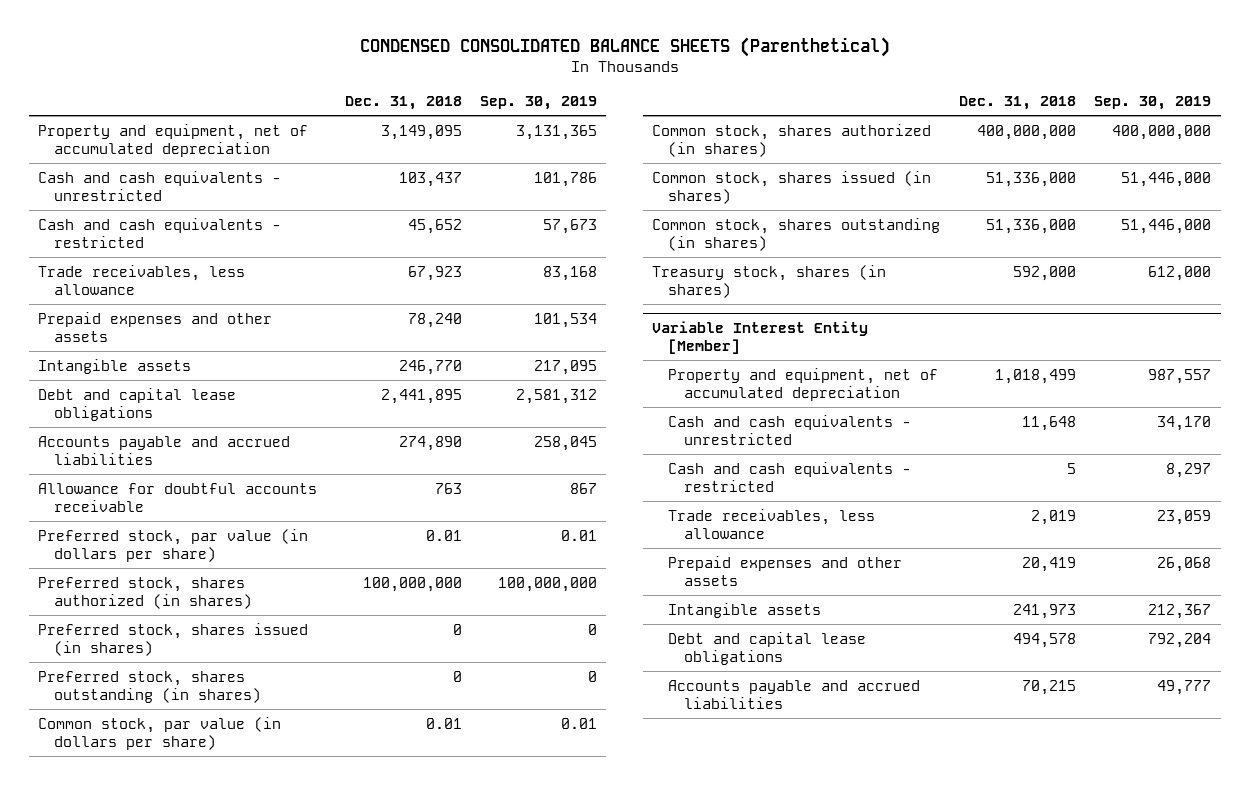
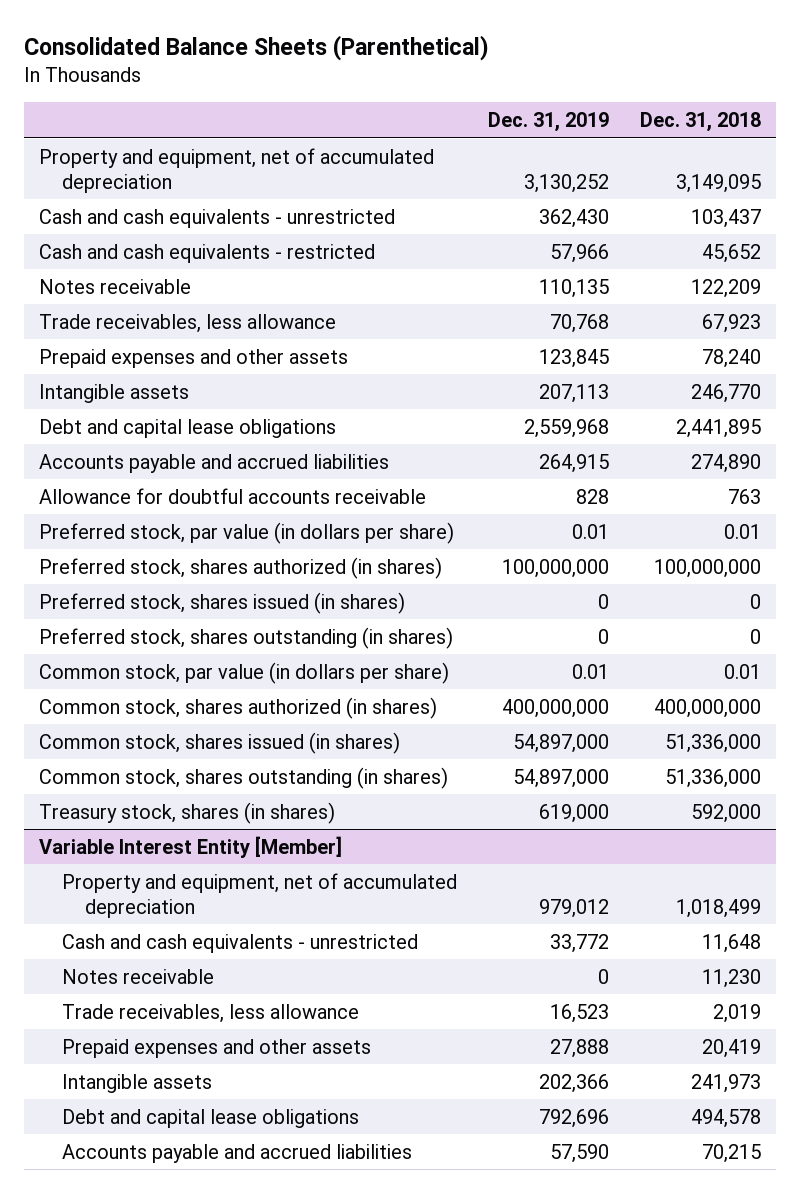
- CONDENSED CONSOLIDATED BALANCE SHEETS (Parenthetical)
+ Consolidated Balance Sheets (Parenthetical)
- | Dec. 31, 2018 | Sep. 30, 2019
+ | Dec. 31, 2019 | Dec. 31, 2018
+ Notes receivable | 110,135 | 122,209
@ Variable Interest Entity [Member]
- Cash and cash equivalents - restricted | 5 | 8,297
+ Notes receivable | 0 | 11,230

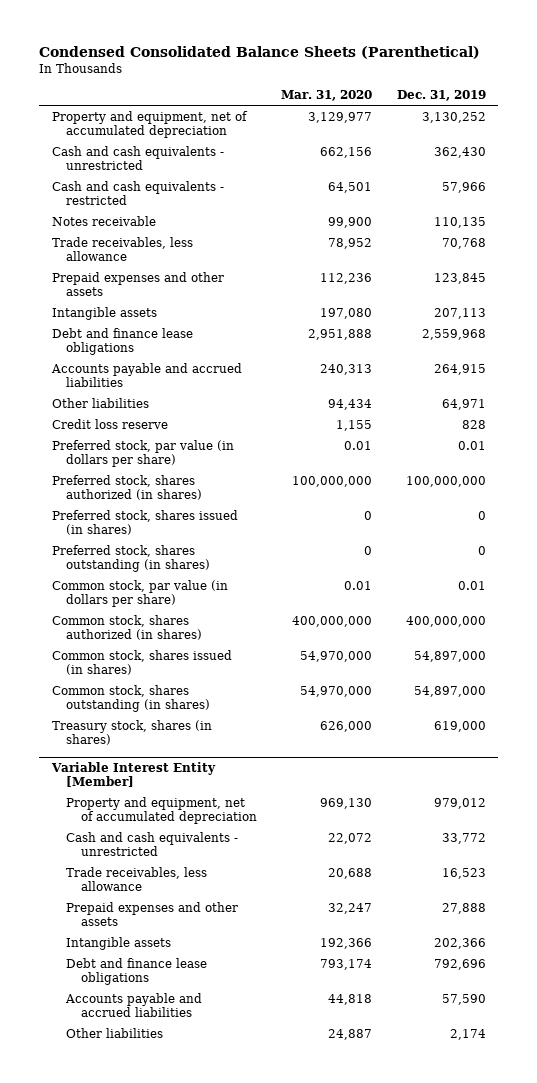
- Consolidated Balance Sheets (Parenthetical)
+ Condensed Consolidated Balance Sheets (Parenthetical)
- | Dec. 31, 2019 | Dec. 31, 2018
+ | Mar. 31, 2020 | Dec. 31, 2019
- Debt and capital lease obligations | 2,559,968 | 2,441,895
+ Debt and finance lease obligations | 2,951,888 | 2,559,968
- Allowance for doubtful accounts receivable | 828 | 763
+ Other liabilities | 94,434 | 64,971
+ Credit loss reserve | 1,155 | 828
@ Variable Interest Entity [Member]
- Notes receivable | 0 | 11,230
- Debt and capital lease obligations | 792,696 | 494,578
+ Debt and finance lease obligations | 793,174 | 792,696
+ Other liabilities | 24,887 | 2,174

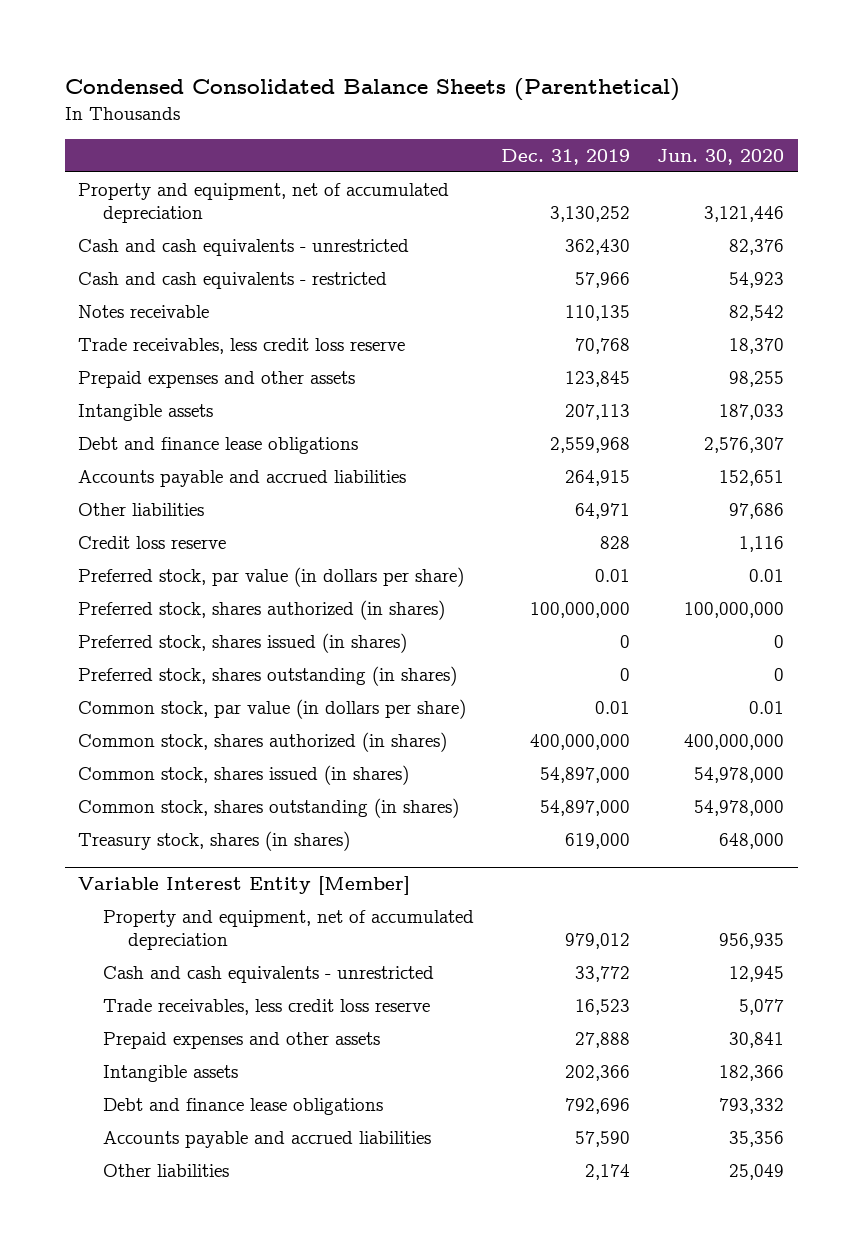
- | Mar. 31, 2020 | Dec. 31, 2019
+ | Dec. 31, 2019 | Jun. 30, 2020
- Trade receivables, less allowance | 78,952 | 70,768
+ Trade receivables, less credit loss reserve | 70,768 | 18,370
@ Variable Interest Entity [Member]
- Trade receivables, less allowance | 20,688 | 16,523
+ Trade receivables, less credit loss reserve | 16,523 | 5,077

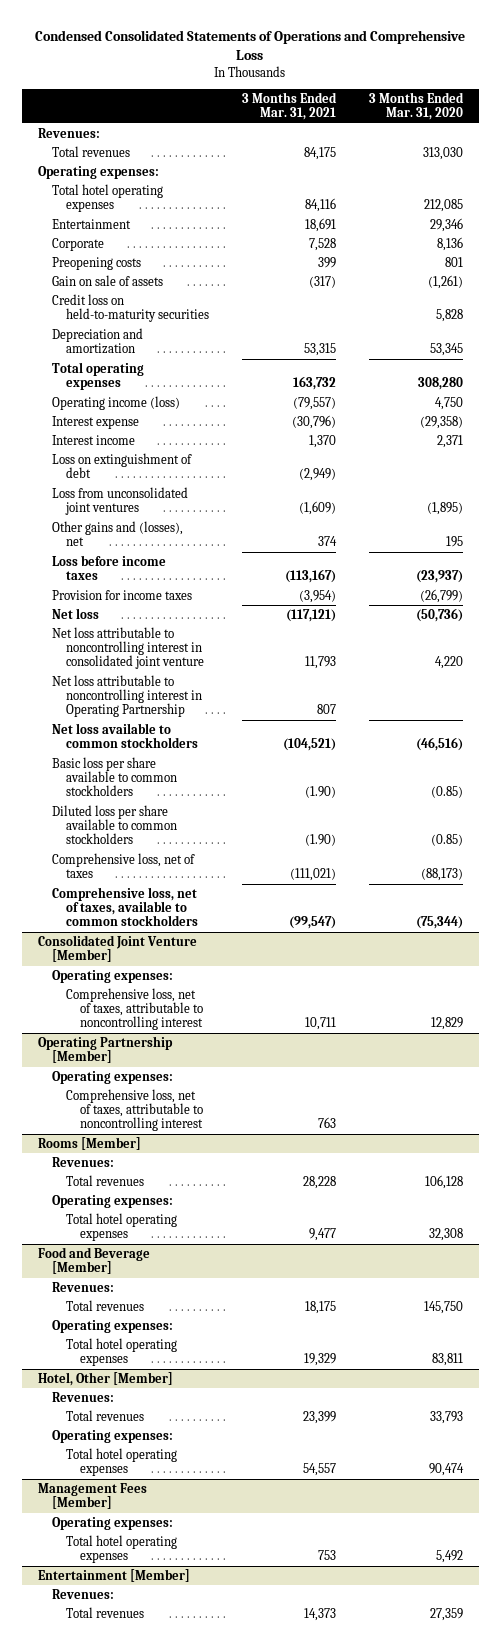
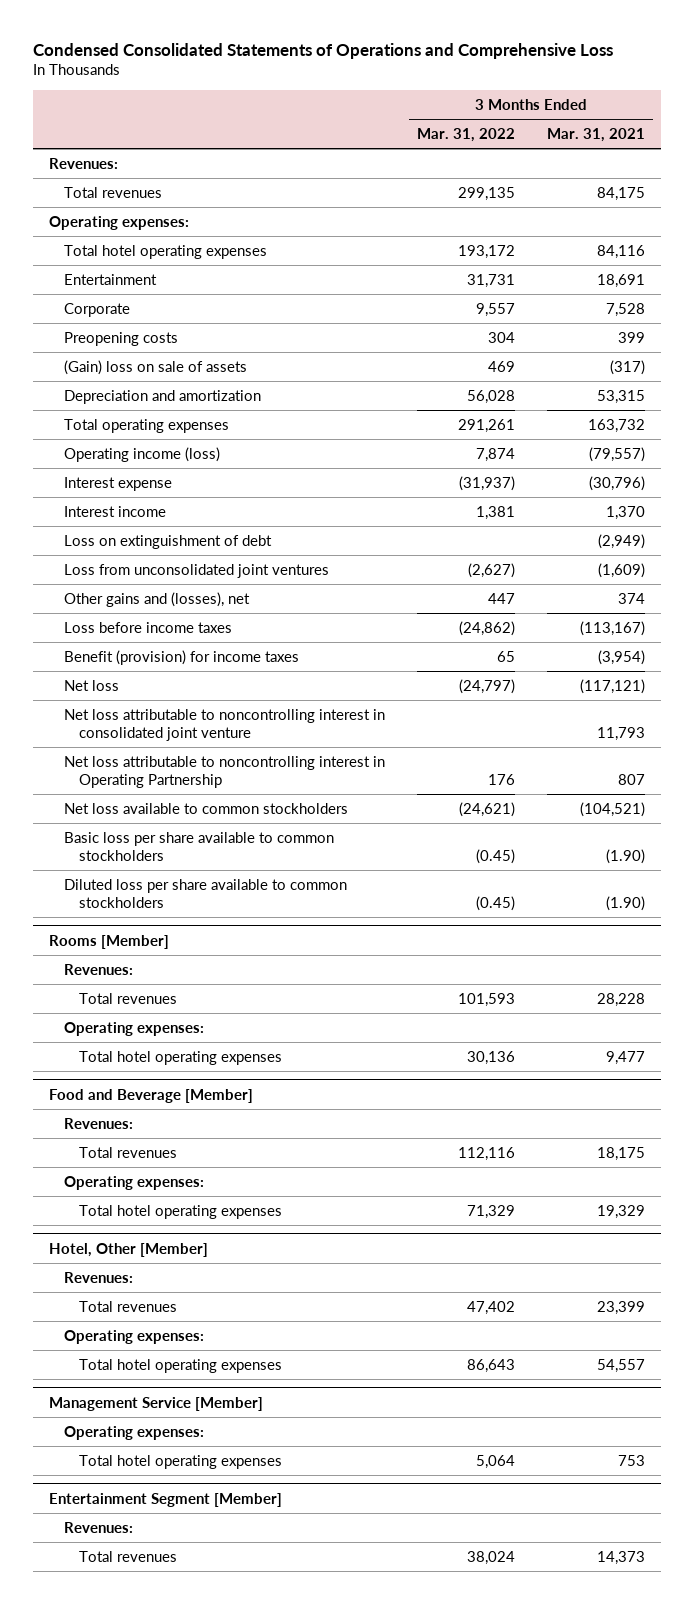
- | 3 Months Ended Mar. 31, 2021 | 3 Months Ended Mar. 31, 2020
+ | 3 Months Ended Mar. 31, 2022 | 3 Months Ended Mar. 31, 2021
- Gain on sale of assets | (317) | (1,261)
- Credit loss on held-to-maturity securities | | 5,828
+ (Gain) loss on sale of assets | 469 | (317)
- Provision for income taxes | (3,954) | (26,799)
+ Benefit (provision) for income taxes | 65 | (3,954)
- Comprehensive loss, net of taxes | (111,021) | (88,173)
- Comprehensive loss, net of taxes, available to common stockholders | (99,547) | (75,344)
- Consolidated Joint Venture [Member]
- Operating expenses:
- Comprehensive loss, net of taxes, attributable to noncontrolling interest | 10,711 | 12,829
- Operating Partnership [Member]
- Operating expenses:
- Comprehensive loss, net of taxes, attributable to noncontrolling interest | 763 |
- Management Fees [Member]
+ Management Service [Member]
- Entertainment [Member]
+ Entertainment Segment [Member]

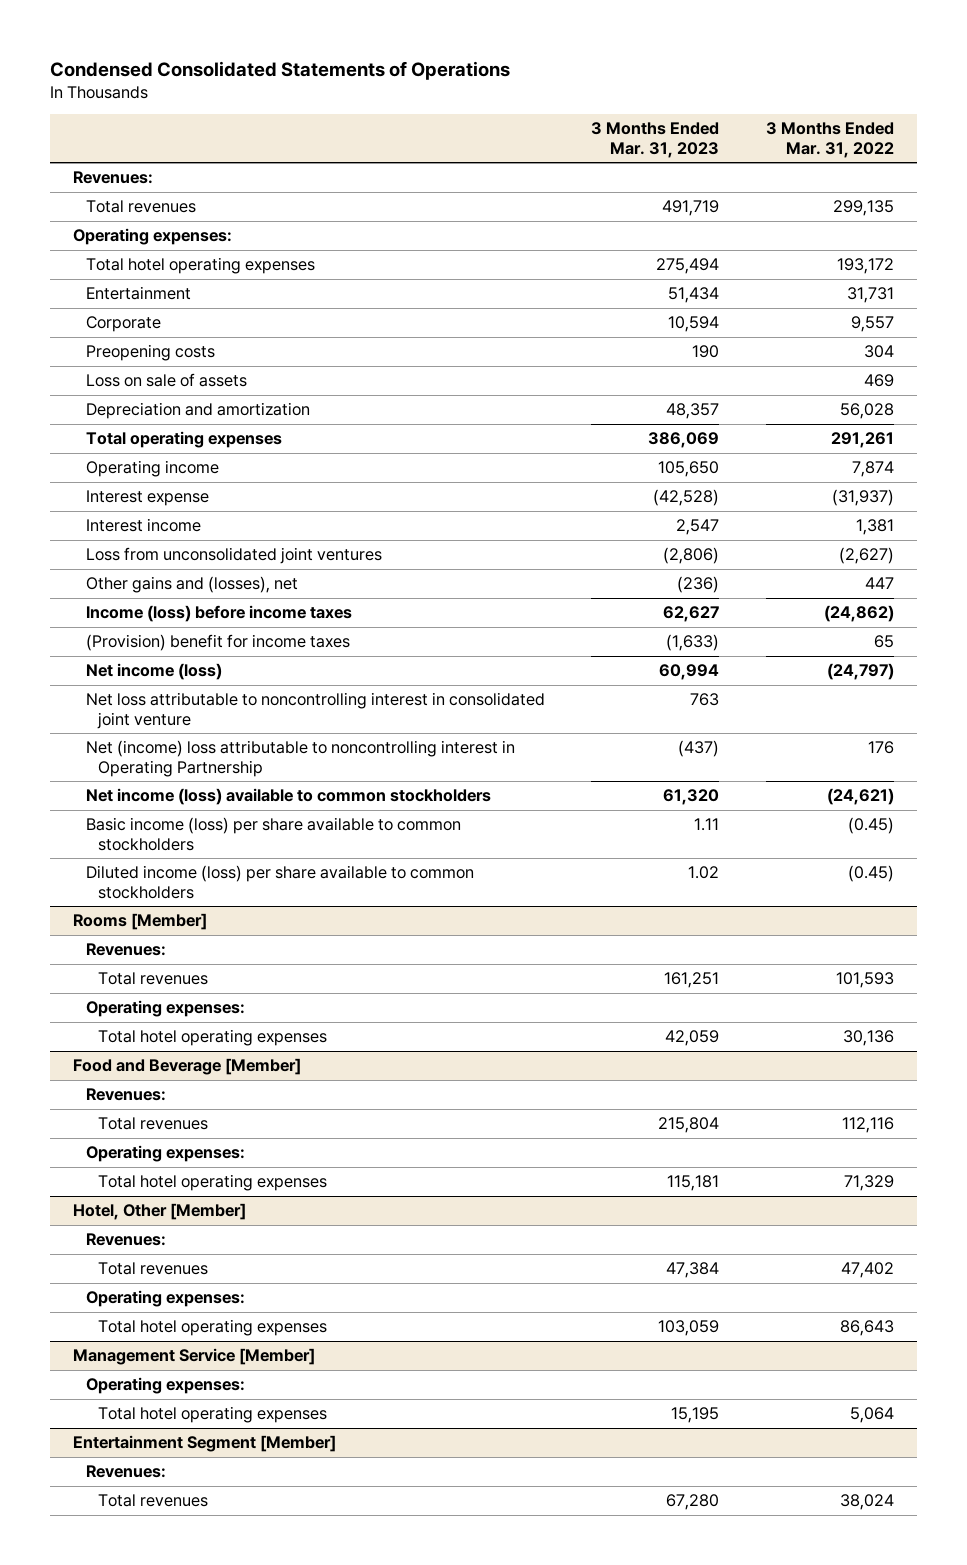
- Condensed Consolidated Statements of Operations and Comprehensive Loss
+ Condensed Consolidated Statements of Operations
- | 3 Months Ended Mar. 31, 2022 | 3 Months Ended Mar. 31, 2021
+ | 3 Months Ended Mar. 31, 2023 | 3 Months Ended Mar. 31, 2022
- (Gain) loss on sale of assets | 469 | (317)
+ Loss on sale of assets | | 469
- Operating income (loss) | 7,874 | (79,557)
+ Operating income | 105,650 | 7,874
- Loss on extinguishment of debt | | (2,949)
- Loss before income taxes | (24,862) | (113,167)
- Benefit (provision) for income taxes | 65 | (3,954)
- Net loss | (24,797) | (117,121)
+ Income (loss) before income taxes | 62,627 | (24,862)
+ (Provision) benefit for income taxes | (1,633) | 65
+ Net income (loss) | 60,994 | (24,797)
- Net loss attributable to noncontrolling interest in Operating Partnership | 176 | 807
- Net loss available to common stockholders | (24,621) | (104,521)
- Basic loss per share available to common stockholders | (0.45) | (1.90)
- Diluted loss per share available to common stockholders | (0.45) | (1.90)
+ Net (income) loss attributable to noncontrolling interest in Operating Partnership | (437) | 176
+ Net income (loss) available to common stockholders | 61,320 | (24,621)
+ Basic income (loss) per share available to common stockholders | 1.11 | (0.45)
+ Diluted income (loss) per share available to common stockholders | 1.02 | (0.45)

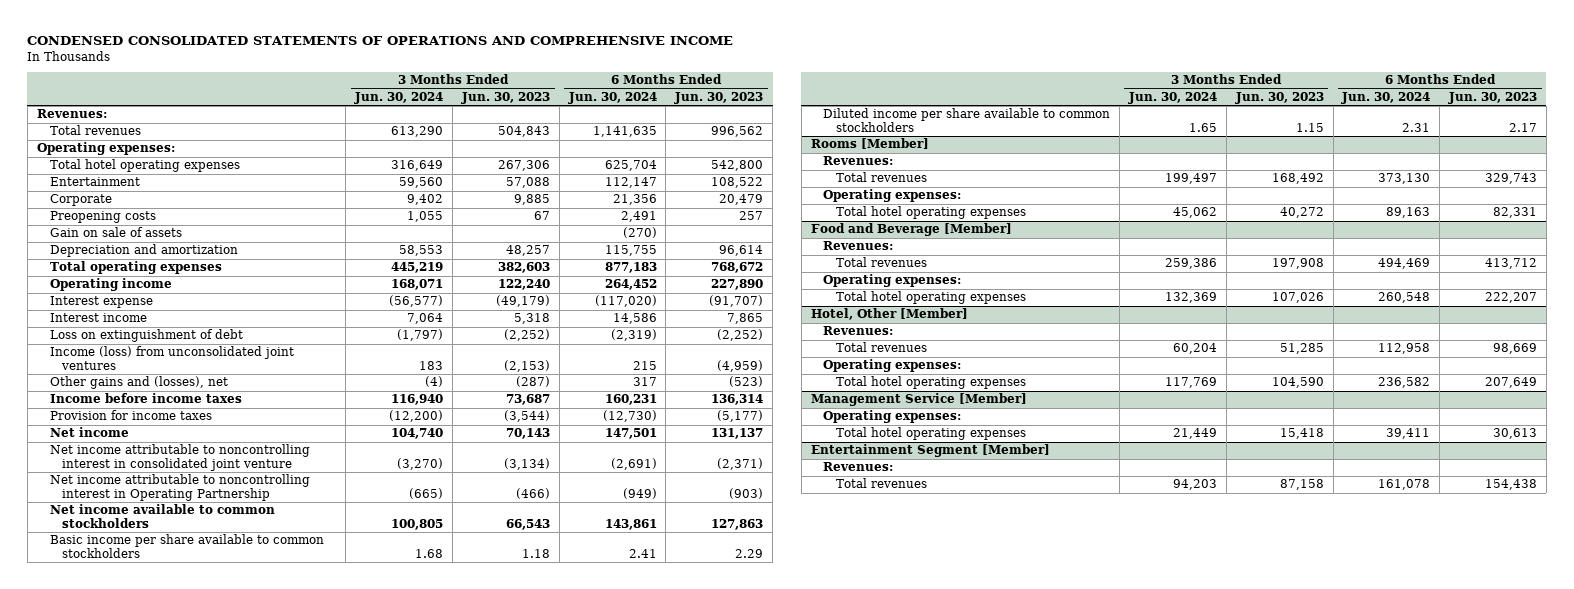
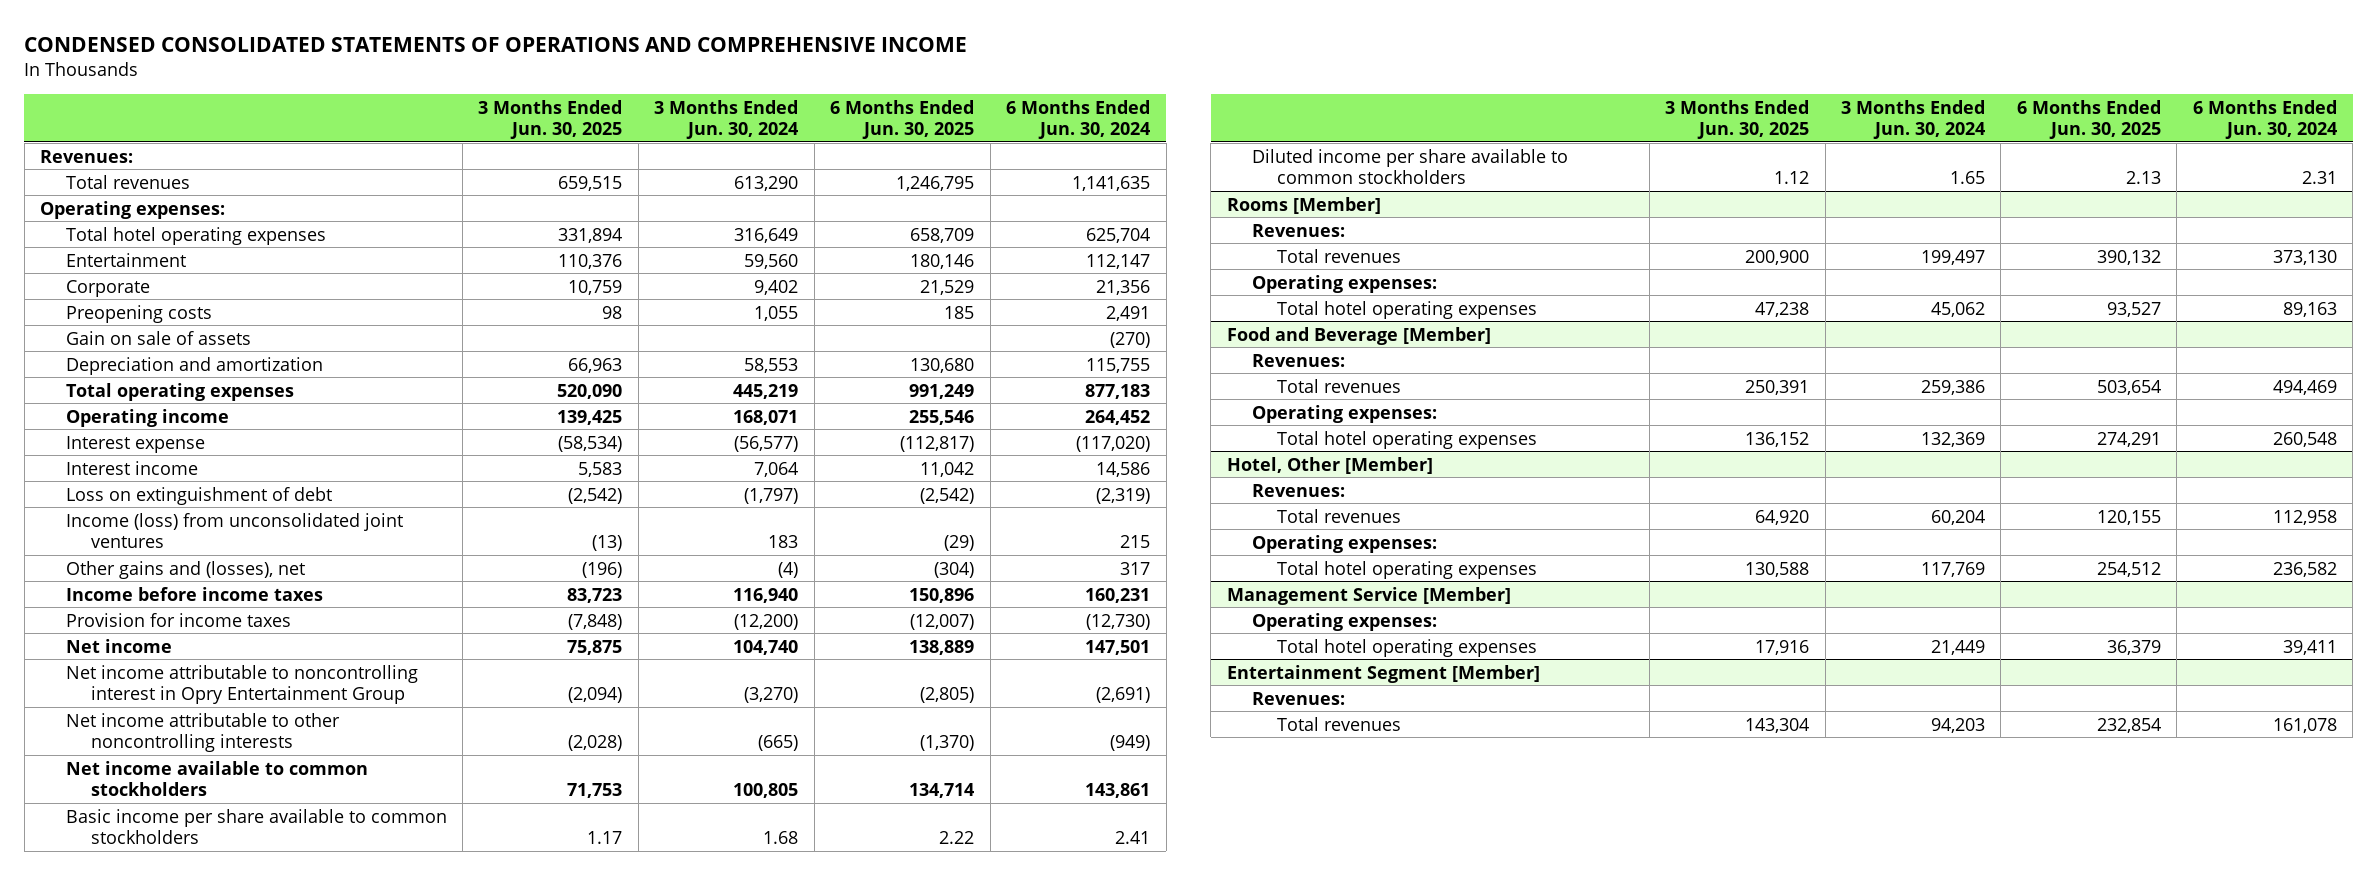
- | 3 Months Ended Jun. 30, 2024 | 3 Months Ended Jun. 30, 2023 | 6 Months Ended Jun. 30, 2024 | 6 Months Ended Jun. 30, 2023
+ | 3 Months Ended Jun. 30, 2025 | 3 Months Ended Jun. 30, 2024 | 6 Months Ended Jun. 30, 2025 | 6 Months Ended Jun. 30, 2024
- Net income attributable to noncontrolling interest in consolidated joint venture | (3,270) | (3,134) | (2,691) | (2,371)
- Net income attributable to noncontrolling interest in Operating Partnership | (665) | (466) | (949) | (903)
+ Net income attributable to noncontrolling interest in Opry Entertainment Group | (2,094) | (3,270) | (2,805) | (2,691)
+ Net income attributable to other noncontrolling interests | (2,028) | (665) | (1,370) | (949)

